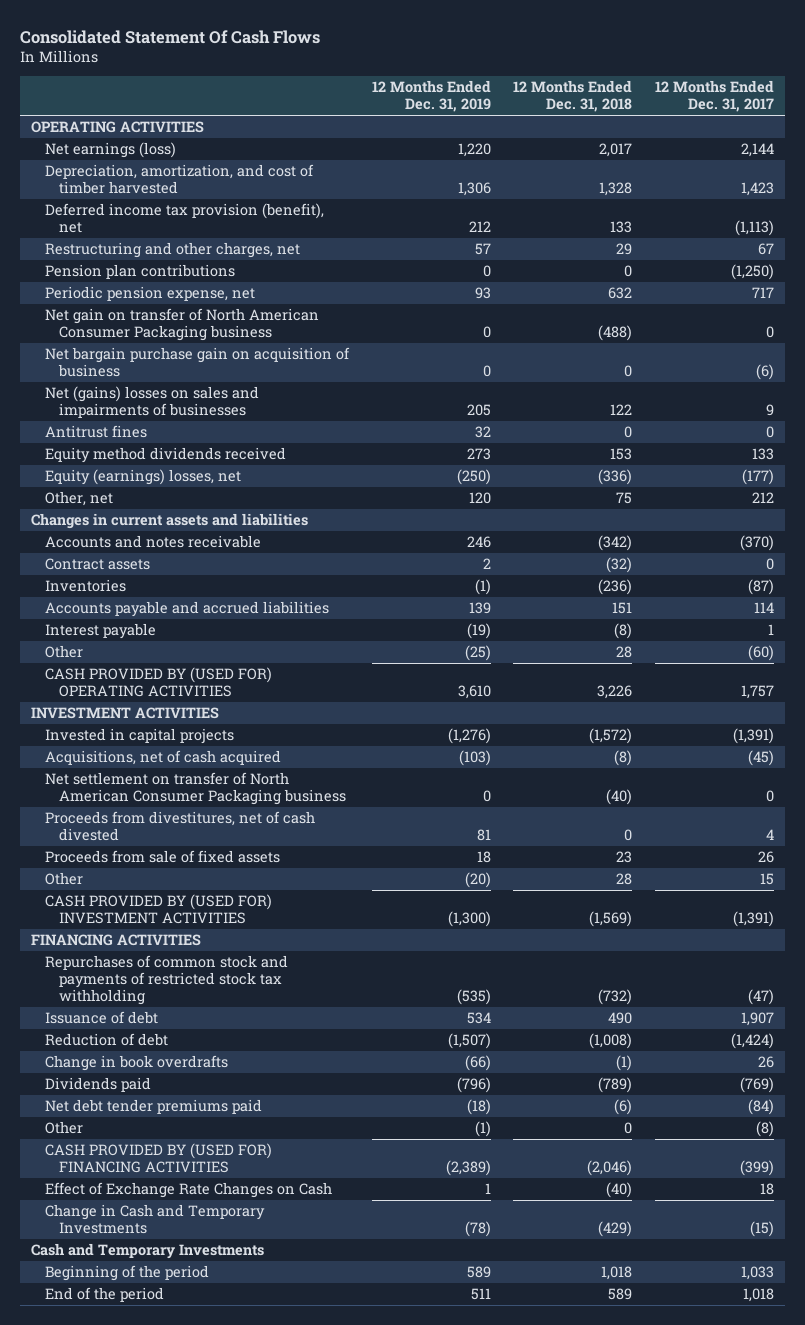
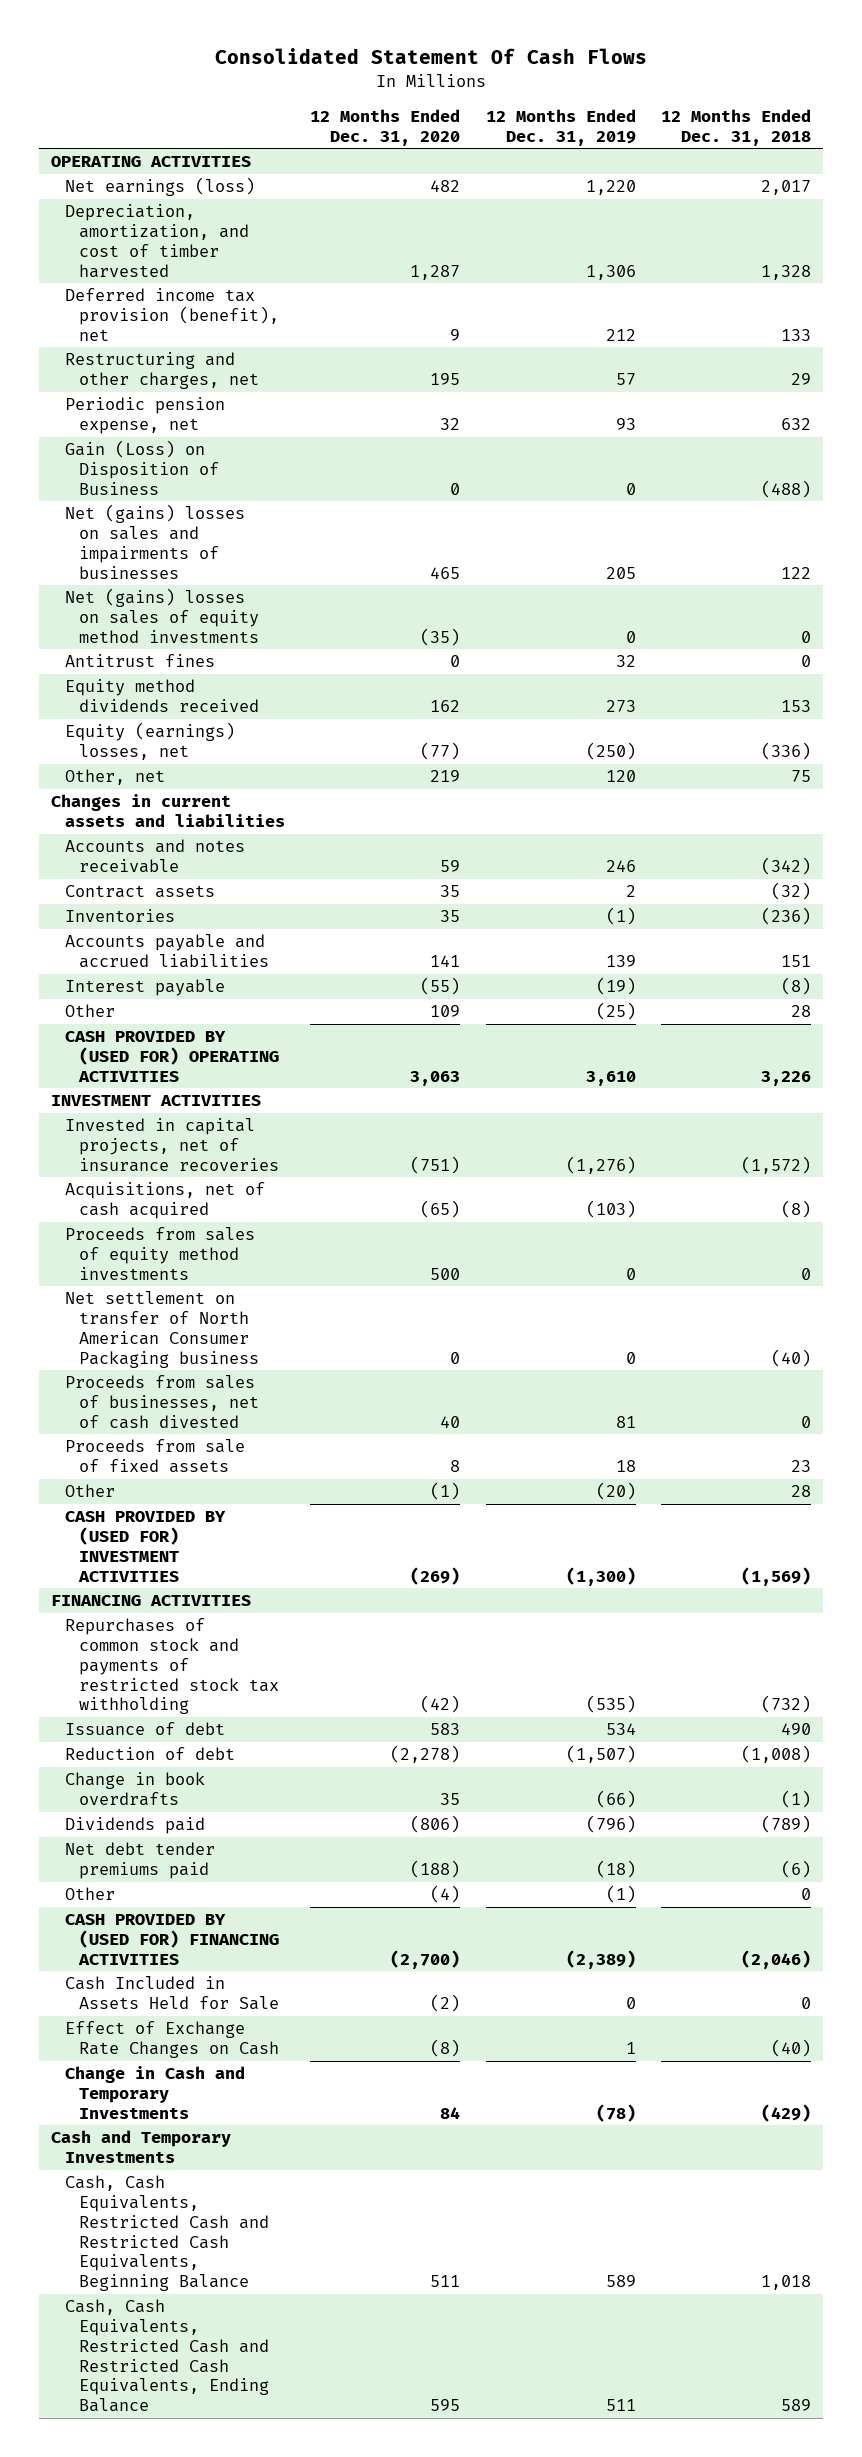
- | 12 Months Ended Dec. 31, 2019 | 12 Months Ended Dec. 31, 2018 | 12 Months Ended Dec. 31, 2017
+ | 12 Months Ended Dec. 31, 2020 | 12 Months Ended Dec. 31, 2019 | 12 Months Ended Dec. 31, 2018
- Pension plan contributions | 0 | 0 | (1,250)
- Net gain on transfer of North American Consumer Packaging business | 0 | (488) | 0
- Net bargain purchase gain on acquisition of business | 0 | 0 | (6)
+ Gain (Loss) on Disposition of Business | 0 | 0 | (488)
+ Net (gains) losses on sales of equity method investments | (35) | 0 | 0
- Invested in capital projects | (1,276) | (1,572) | (1,391)
+ Invested in capital projects, net of insurance recoveries | (751) | (1,276) | (1,572)
+ Proceeds from sales of equity method investments | 500 | 0 | 0
- Proceeds from divestitures, net of cash divested | 81 | 0 | 4
+ Proceeds from sales of businesses, net of cash divested | 40 | 81 | 0
+ Cash Included in Assets Held for Sale | (2) | 0 | 0
- Beginning of the period | 589 | 1,018 | 1,033
- End of the period | 511 | 589 | 1,018
+ Cash, Cash Equivalents, Restricted Cash and Restricted Cash Equivalents, Beginning Balance | 511 | 589 | 1,018
+ Cash, Cash Equivalents, Restricted Cash and Restricted Cash Equivalents, Ending Balance | 595 | 511 | 589

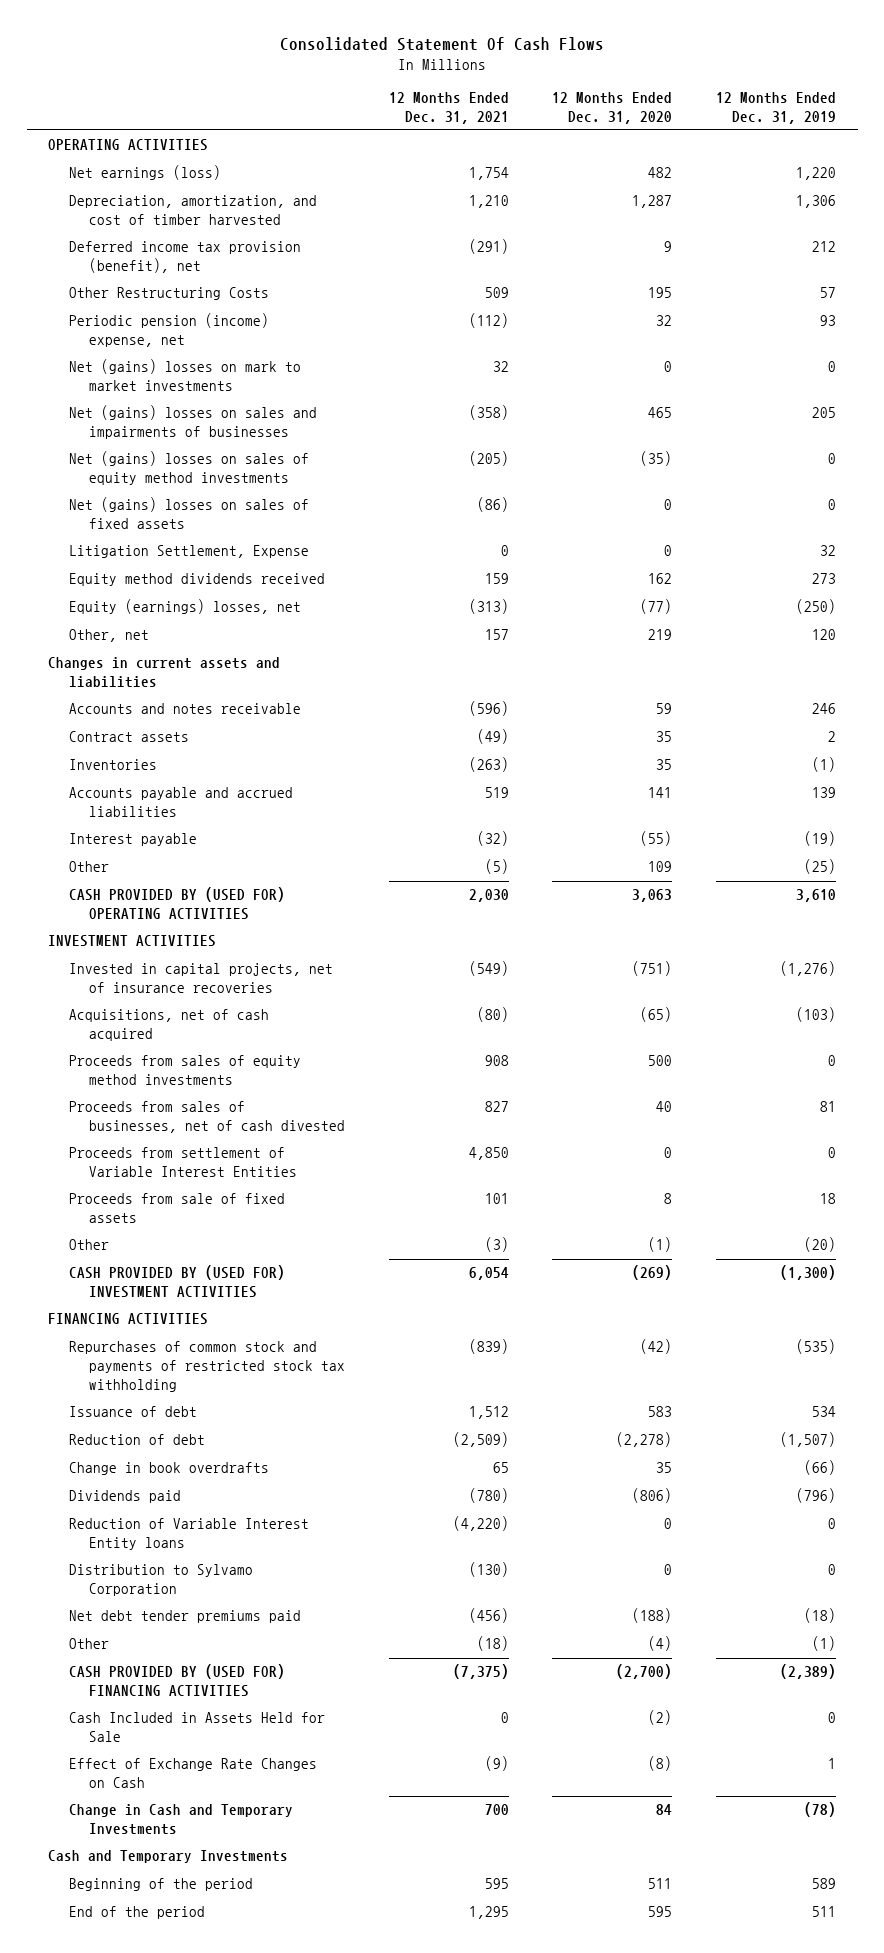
- | 12 Months Ended Dec. 31, 2020 | 12 Months Ended Dec. 31, 2019 | 12 Months Ended Dec. 31, 2018
+ | 12 Months Ended Dec. 31, 2021 | 12 Months Ended Dec. 31, 2020 | 12 Months Ended Dec. 31, 2019
- Restructuring and other charges, net | 195 | 57 | 29
- Periodic pension expense, net | 32 | 93 | 632
- Gain (Loss) on Disposition of Business | 0 | 0 | (488)
+ Other Restructuring Costs | 509 | 195 | 57
+ Periodic pension (income) expense, net | (112) | 32 | 93
+ Net (gains) losses on mark to market investments | 32 | 0 | 0
- Antitrust fines | 0 | 32 | 0
+ Net (gains) losses on sales of fixed assets | (86) | 0 | 0
+ Litigation Settlement, Expense | 0 | 0 | 32
- Net settlement on transfer of North American Consumer Packaging business | 0 | 0 | (40)
+ Proceeds from settlement of Variable Interest Entities | 4,850 | 0 | 0
+ Reduction of Variable Interest Entity loans | (4,220) | 0 | 0
+ Distribution to Sylvamo Corporation | (130) | 0 | 0
- Cash, Cash Equivalents, Restricted Cash and Restricted Cash Equivalents, Beginning Balance | 511 | 589 | 1,018
- Cash, Cash Equivalents, Restricted Cash and Restricted Cash Equivalents, Ending Balance | 595 | 511 | 589
+ Beginning of the period | 595 | 511 | 589
+ End of the period | 1,295 | 595 | 511

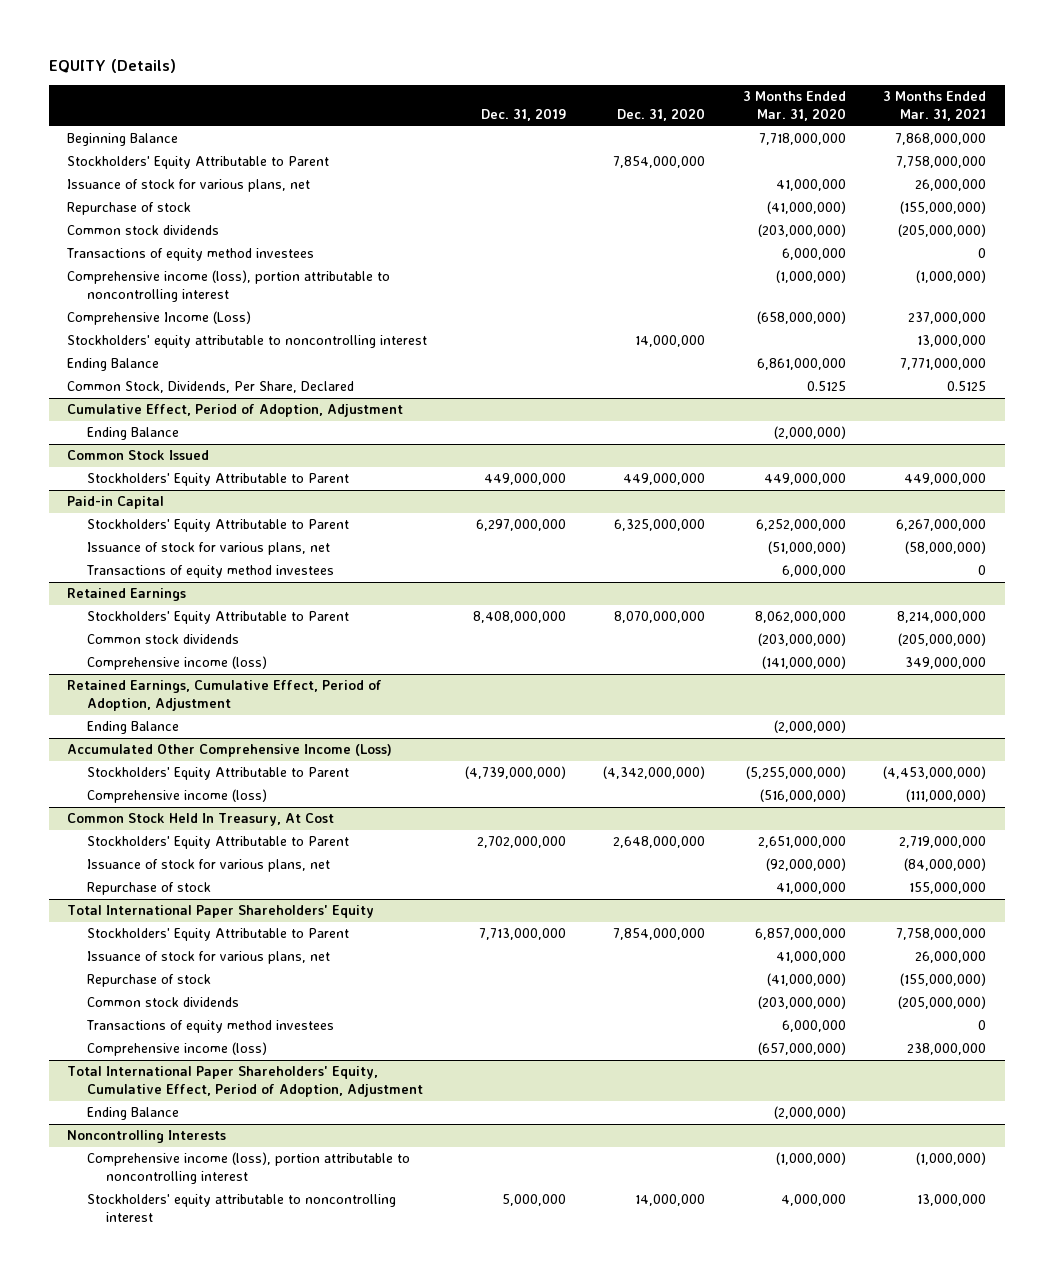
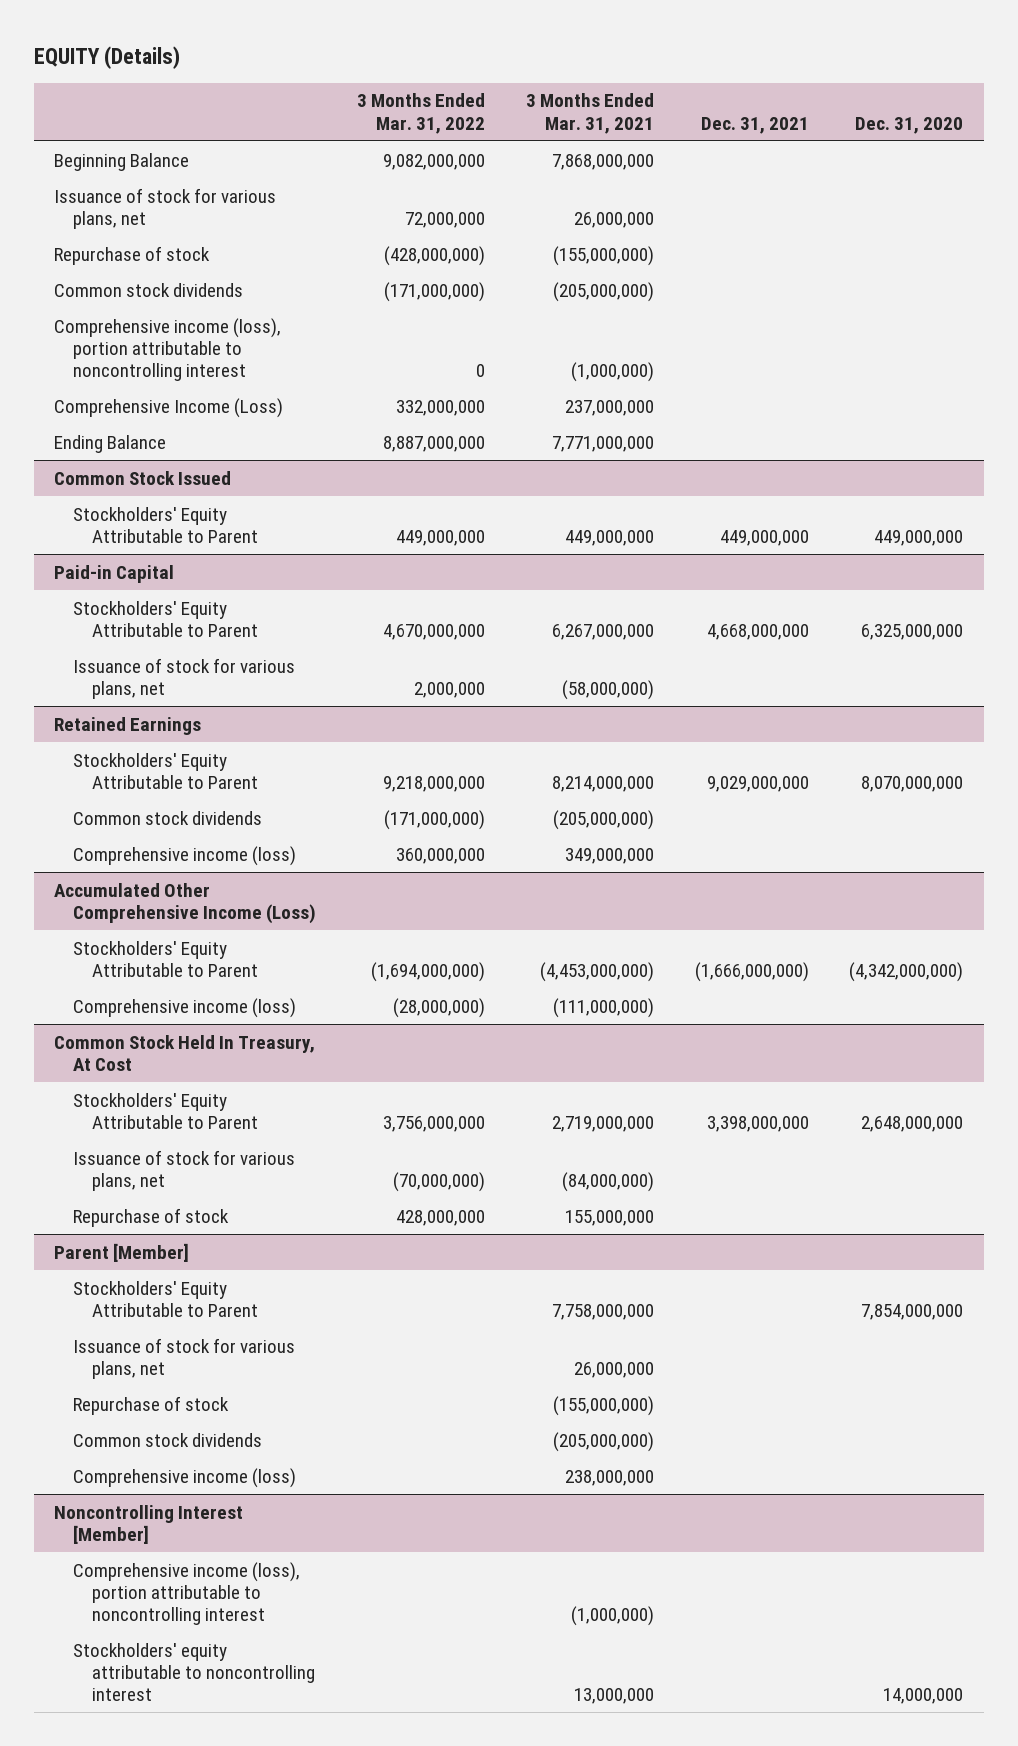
- | Dec. 31, 2019 | Dec. 31, 2020 | 3 Months Ended Mar. 31, 2020 | 3 Months Ended Mar. 31, 2021
+ | 3 Months Ended Mar. 31, 2022 | 3 Months Ended Mar. 31, 2021 | Dec. 31, 2021 | Dec. 31, 2020
- Stockholders' Equity Attributable to Parent | | 7,854,000,000 | | 7,758,000,000
- Transactions of equity method investees | | | 6,000,000 | 0
- Stockholders' equity attributable to noncontrolling interest | | 14,000,000 | | 13,000,000
- Common Stock, Dividends, Per Share, Declared | | | 0.5125 | 0.5125
- Cumulative Effect, Period of Adoption, Adjustment
- Ending Balance | | | (2,000,000) |
@ Paid-in Capital
- Transactions of equity method investees | | | 6,000,000 | 0
- Retained Earnings, Cumulative Effect, Period of Adoption, Adjustment
- Ending Balance | | | (2,000,000) |
- Total International Paper Shareholders' Equity
+ Parent [Member]
- Transactions of equity method investees | | | 6,000,000 | 0
- Total International Paper Shareholders' Equity, Cumulative Effect, Period of Adoption, Adjustment
- Ending Balance | | | (2,000,000) |
- Noncontrolling Interests
+ Noncontrolling Interest [Member]

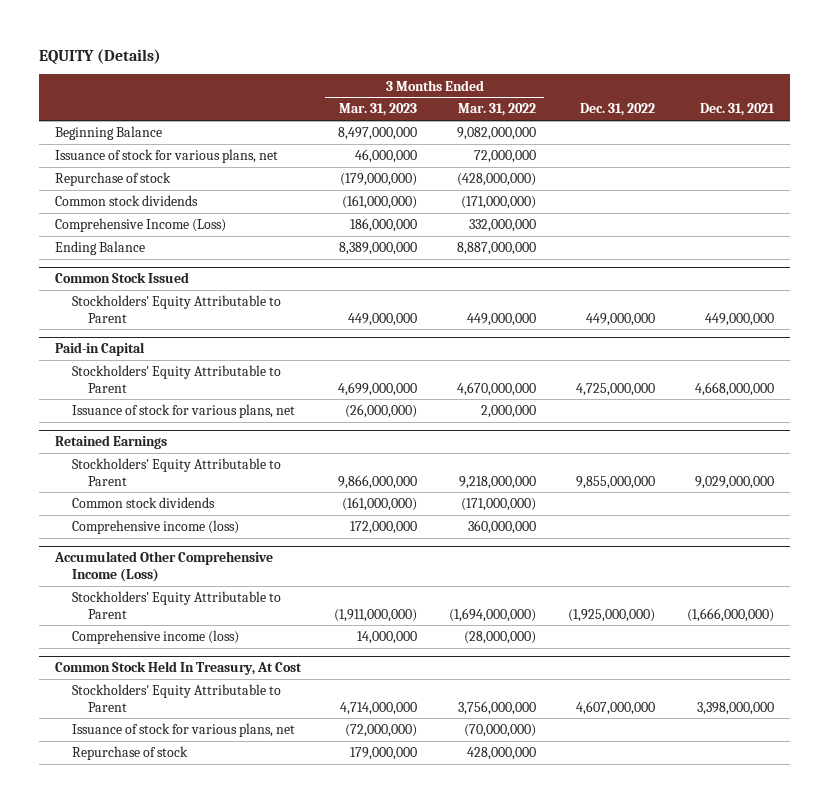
- | 3 Months Ended Mar. 31, 2022 | 3 Months Ended Mar. 31, 2021 | Dec. 31, 2021 | Dec. 31, 2020
+ | 3 Months Ended Mar. 31, 2023 | 3 Months Ended Mar. 31, 2022 | Dec. 31, 2022 | Dec. 31, 2021
- Comprehensive income (loss), portion attributable to noncontrolling interest | 0 | (1,000,000) | |
- Parent [Member]
- Stockholders' Equity Attributable to Parent | | 7,758,000,000 | | 7,854,000,000
- Issuance of stock for various plans, net | | 26,000,000 | |
- Repurchase of stock | | (155,000,000) | |
- Common stock dividends | | (205,000,000) | |
- Comprehensive income (loss) | | 238,000,000 | |
- Noncontrolling Interest [Member]
- Comprehensive income (loss), portion attributable to noncontrolling interest | | (1,000,000) | |
- Stockholders' equity attributable to noncontrolling interest | | 13,000,000 | | 14,000,000

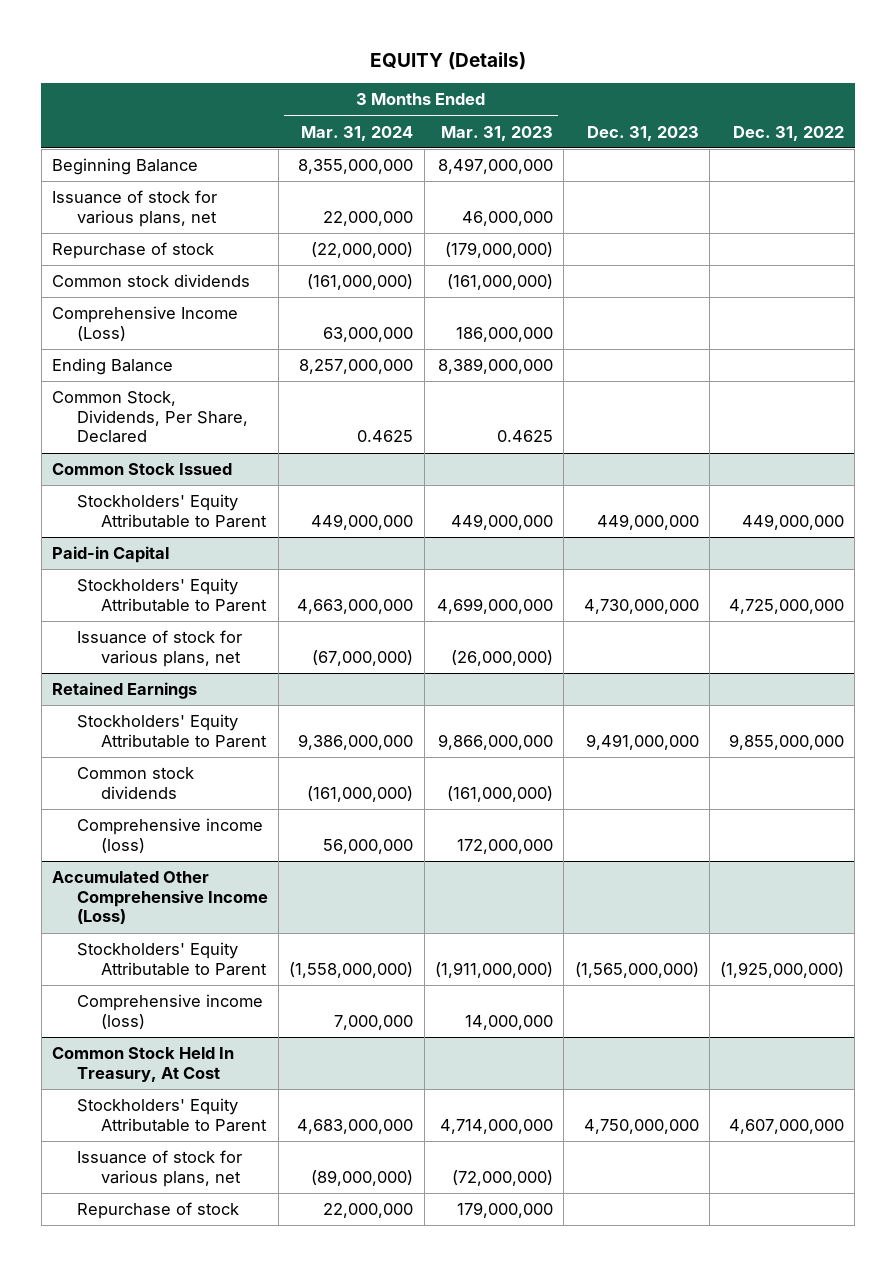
- | 3 Months Ended Mar. 31, 2023 | 3 Months Ended Mar. 31, 2022 | Dec. 31, 2022 | Dec. 31, 2021
+ | 3 Months Ended Mar. 31, 2024 | 3 Months Ended Mar. 31, 2023 | Dec. 31, 2023 | Dec. 31, 2022
+ Common Stock, Dividends, Per Share, Declared | 0.4625 | 0.4625 | |

